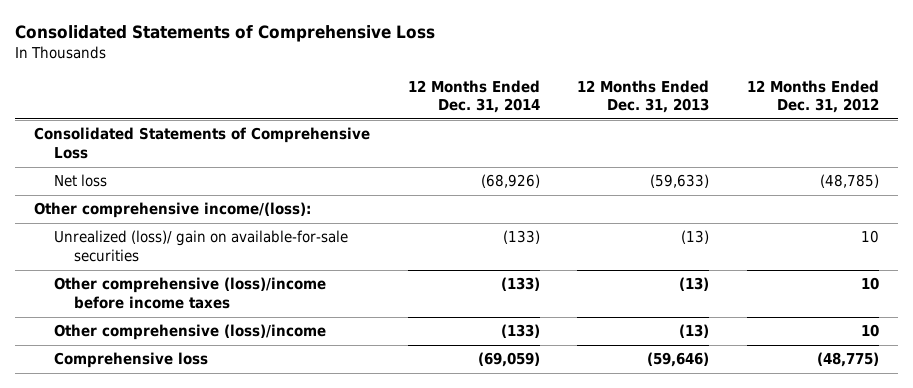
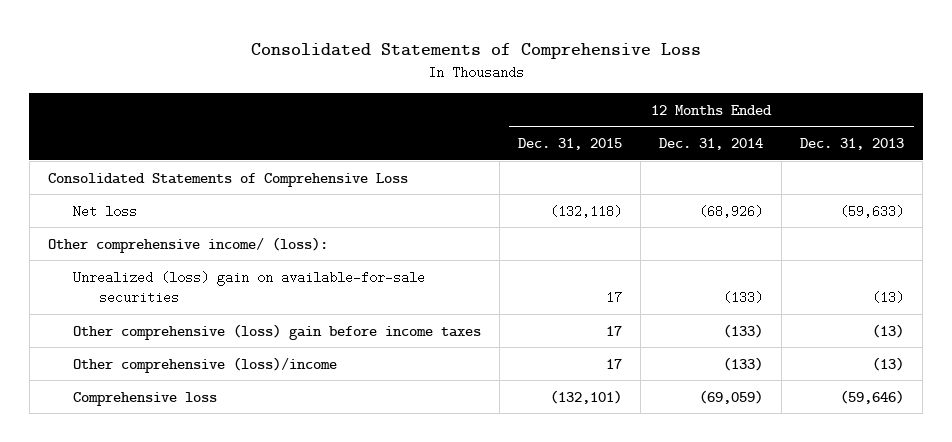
- | 12 Months Ended Dec. 31, 2014 | 12 Months Ended Dec. 31, 2013 | 12 Months Ended Dec. 31, 2012
+ | 12 Months Ended Dec. 31, 2015 | 12 Months Ended Dec. 31, 2014 | 12 Months Ended Dec. 31, 2013
- Other comprehensive income/(loss):
- Unrealized (loss)/ gain on available-for-sale securities | (133) | (13) | 10
- Other comprehensive (loss)/income before income taxes | (133) | (13) | 10
+ Other comprehensive income/ (loss):
+ Unrealized (loss) gain on available-for-sale securities | 17 | (133) | (13)
+ Other comprehensive (loss) gain before income taxes | 17 | (133) | (13)

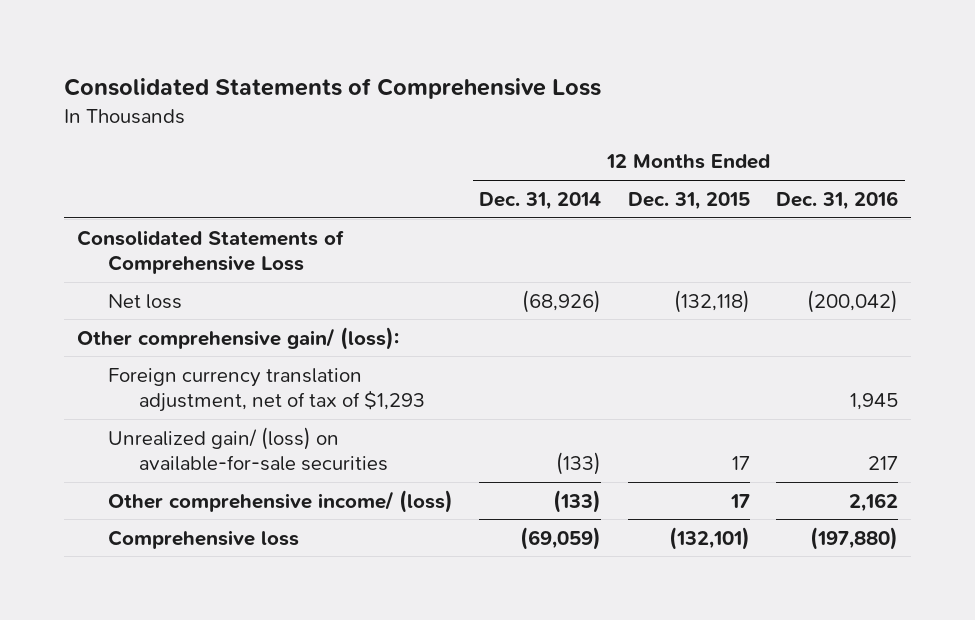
- | 12 Months Ended Dec. 31, 2015 | 12 Months Ended Dec. 31, 2014 | 12 Months Ended Dec. 31, 2013
+ | 12 Months Ended Dec. 31, 2014 | 12 Months Ended Dec. 31, 2015 | 12 Months Ended Dec. 31, 2016
- Other comprehensive income/ (loss):
- Unrealized (loss) gain on available-for-sale securities | 17 | (133) | (13)
- Other comprehensive (loss) gain before income taxes | 17 | (133) | (13)
- Other comprehensive (loss)/income | 17 | (133) | (13)
+ Other comprehensive gain/ (loss):
+ Foreign currency translation adjustment, net of tax of $1,293 | | | 1,945
+ Unrealized gain/ (loss) on available-for-sale securities | (133) | 17 | 217
+ Other comprehensive income/ (loss) | (133) | 17 | 2,162

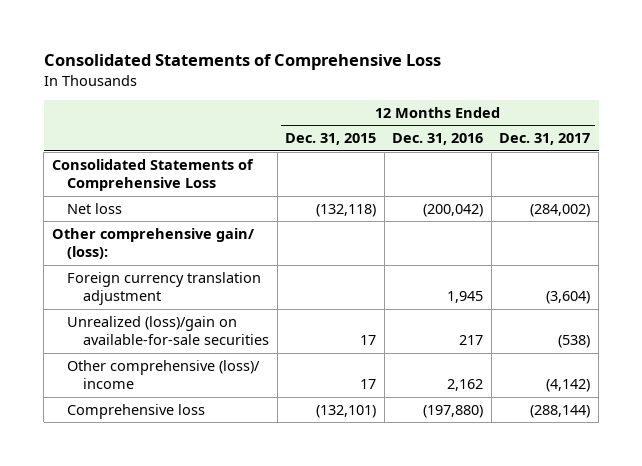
- | 12 Months Ended Dec. 31, 2014 | 12 Months Ended Dec. 31, 2015 | 12 Months Ended Dec. 31, 2016
+ | 12 Months Ended Dec. 31, 2015 | 12 Months Ended Dec. 31, 2016 | 12 Months Ended Dec. 31, 2017
- Foreign currency translation adjustment, net of tax of $1,293 | | | 1,945
- Unrealized gain/ (loss) on available-for-sale securities | (133) | 17 | 217
- Other comprehensive income/ (loss) | (133) | 17 | 2,162
+ Foreign currency translation adjustment | | 1,945 | (3,604)
+ Unrealized (loss)/gain on available-for-sale securities | 17 | 217 | (538)
+ Other comprehensive (loss)/ income | 17 | 2,162 | (4,142)

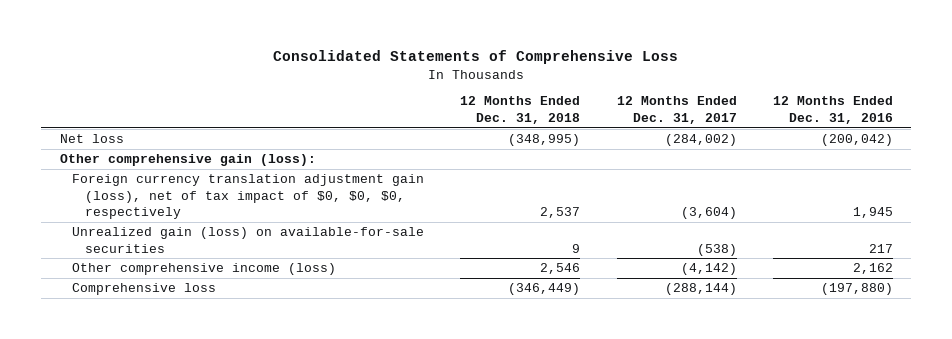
- | 12 Months Ended Dec. 31, 2015 | 12 Months Ended Dec. 31, 2016 | 12 Months Ended Dec. 31, 2017
+ | 12 Months Ended Dec. 31, 2018 | 12 Months Ended Dec. 31, 2017 | 12 Months Ended Dec. 31, 2016
- Consolidated Statements of Comprehensive Loss
- Other comprehensive gain/ (loss):
- Foreign currency translation adjustment | | 1,945 | (3,604)
- Unrealized (loss)/gain on available-for-sale securities | 17 | 217 | (538)
- Other comprehensive (loss)/ income | 17 | 2,162 | (4,142)
+ Other comprehensive gain (loss):
+ Foreign currency translation adjustment gain (loss), net of tax impact of $0, $0, $0, respectively | 2,537 | (3,604) | 1,945
+ Unrealized gain (loss) on available-for-sale securities | 9 | (538) | 217
+ Other comprehensive income (loss) | 2,546 | (4,142) | 2,162

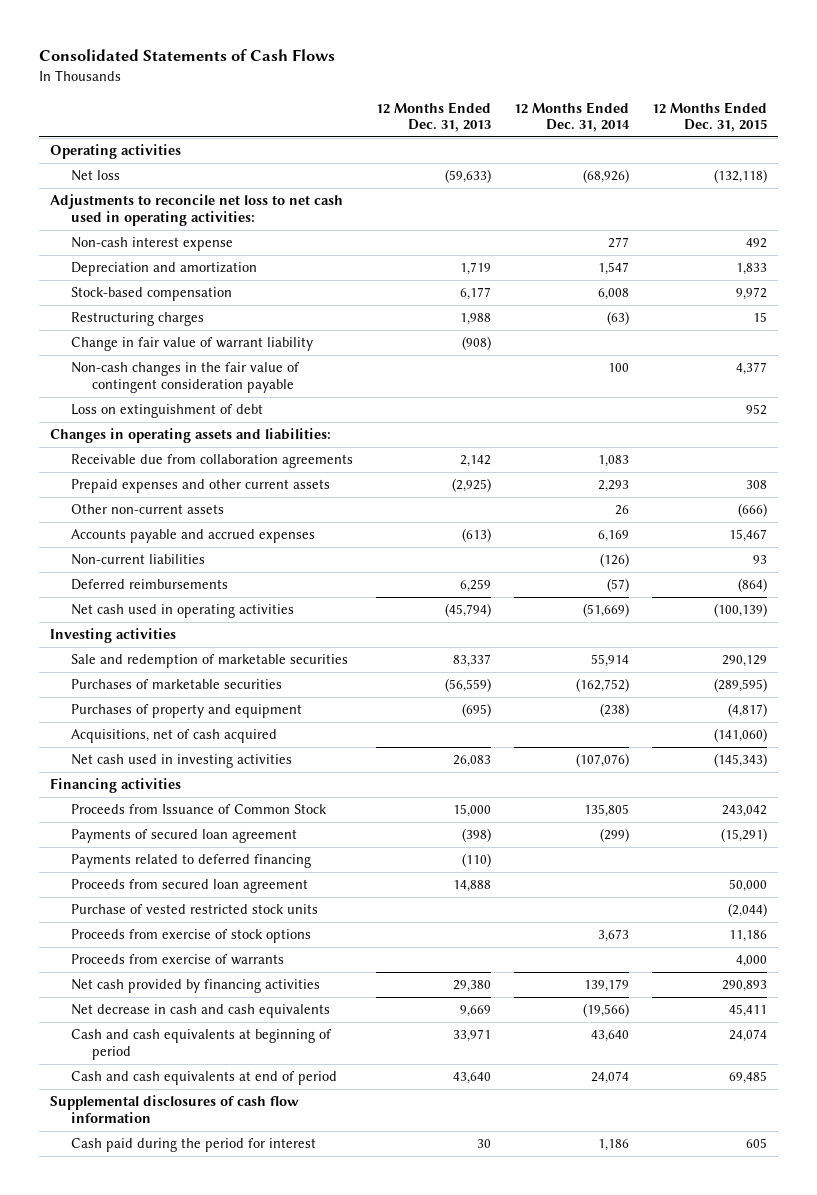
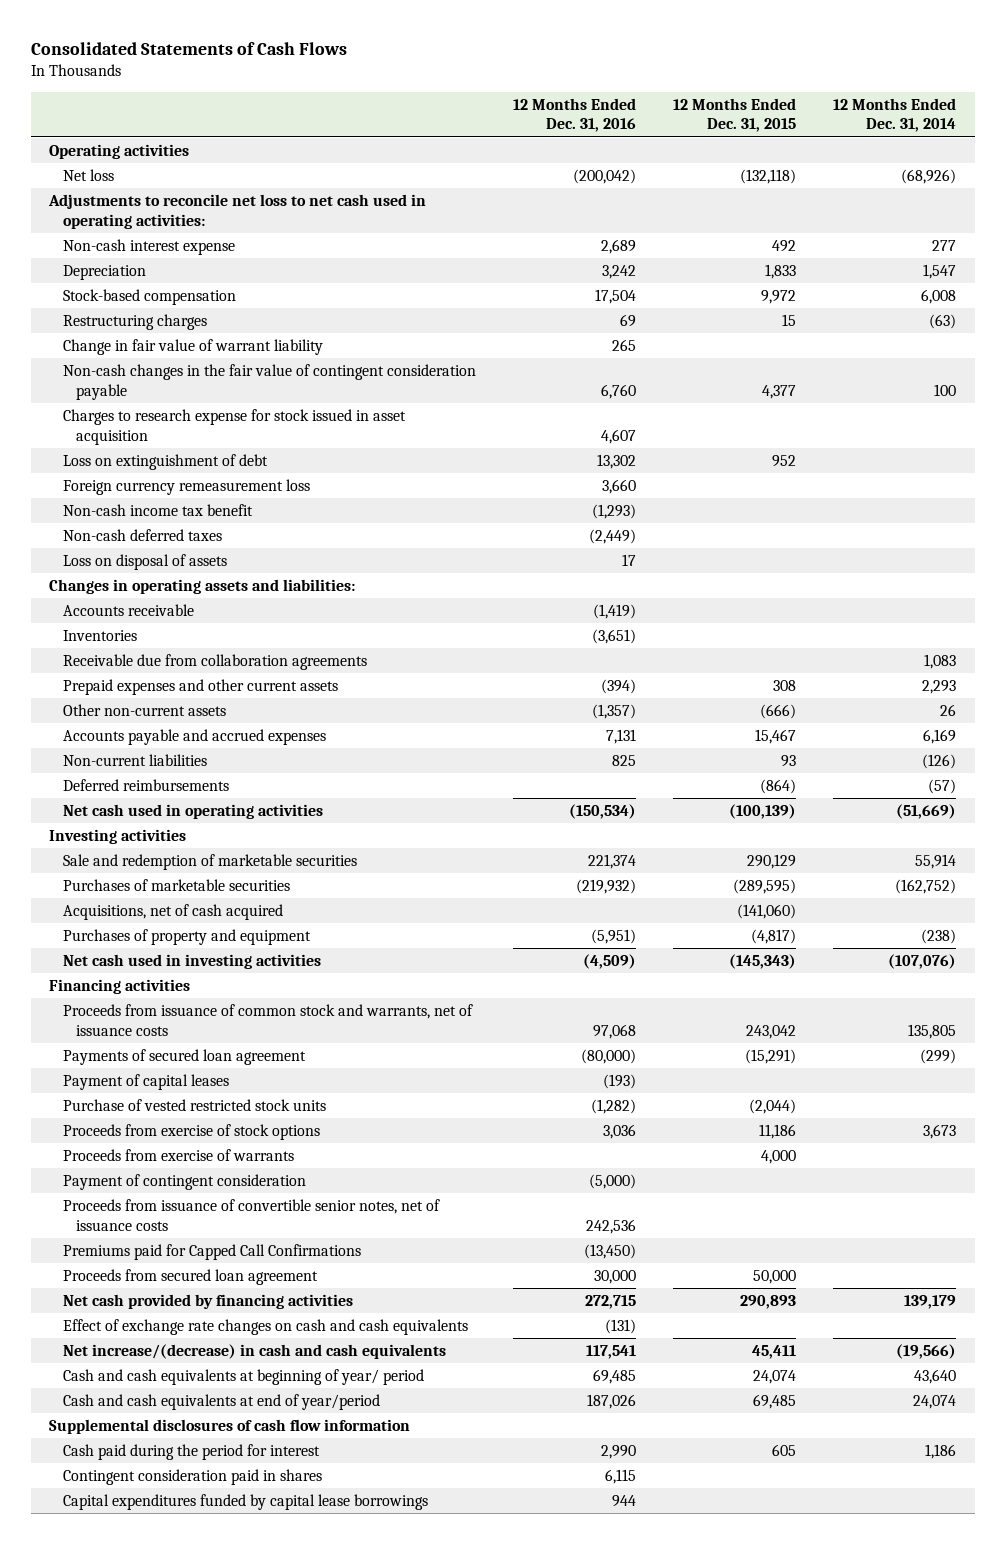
- | 12 Months Ended Dec. 31, 2013 | 12 Months Ended Dec. 31, 2014 | 12 Months Ended Dec. 31, 2015
+ | 12 Months Ended Dec. 31, 2016 | 12 Months Ended Dec. 31, 2015 | 12 Months Ended Dec. 31, 2014
- Depreciation and amortization | 1,719 | 1,547 | 1,833
+ Depreciation | 3,242 | 1,833 | 1,547
+ Charges to research expense for stock issued in asset acquisition | 4,607 | |
+ Foreign currency remeasurement loss | 3,660 | |
+ Non-cash income tax benefit | (1,293) | |
+ Non-cash deferred taxes | (2,449) | |
+ Loss on disposal of assets | 17 | |
+ Accounts receivable | (1,419) | |
+ Inventories | (3,651) | |
moved down: Purchases of property and equipment | (5,951) | (4,817) | (238)
- Proceeds from Issuance of Common Stock | 15,000 | 135,805 | 243,042
+ Proceeds from issuance of common stock and warrants, net of issuance costs | 97,068 | 243,042 | 135,805
- Payments related to deferred financing | (110) | |
+ Payment of capital leases | (193) | |
+ Payment of contingent consideration | (5,000) | |
+ Proceeds from issuance of convertible senior notes, net of issuance costs | 242,536 | |
+ Premiums paid for Capped Call Confirmations | (13,450) | |
moved down: Proceeds from secured loan agreement | 30,000 | 50,000 |
- Net decrease in cash and cash equivalents | 9,669 | (19,566) | 45,411
- Cash and cash equivalents at beginning of period | 33,971 | 43,640 | 24,074
- Cash and cash equivalents at end of period | 43,640 | 24,074 | 69,485
+ Effect of exchange rate changes on cash and cash equivalents | (131) | |
+ Net increase/(decrease) in cash and cash equivalents | 117,541 | 45,411 | (19,566)
+ Cash and cash equivalents at beginning of year/ period | 69,485 | 24,074 | 43,640
+ Cash and cash equivalents at end of year/period | 187,026 | 69,485 | 24,074
+ Contingent consideration paid in shares | 6,115 | |
+ Capital expenditures funded by capital lease borrowings | 944 | |

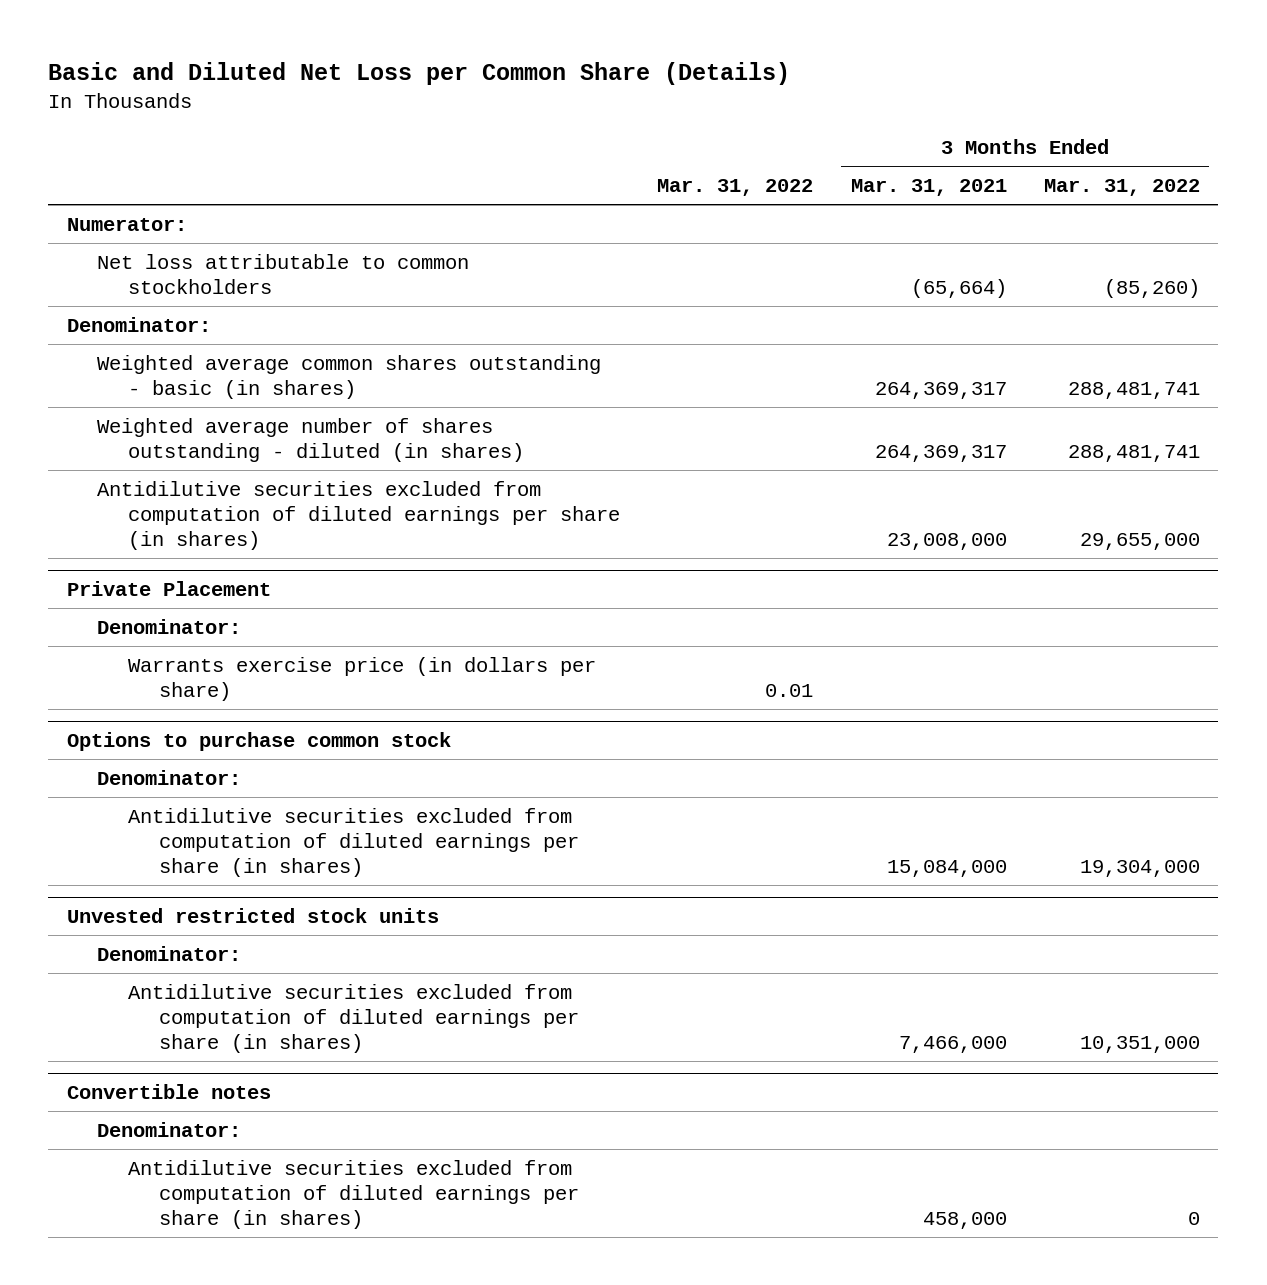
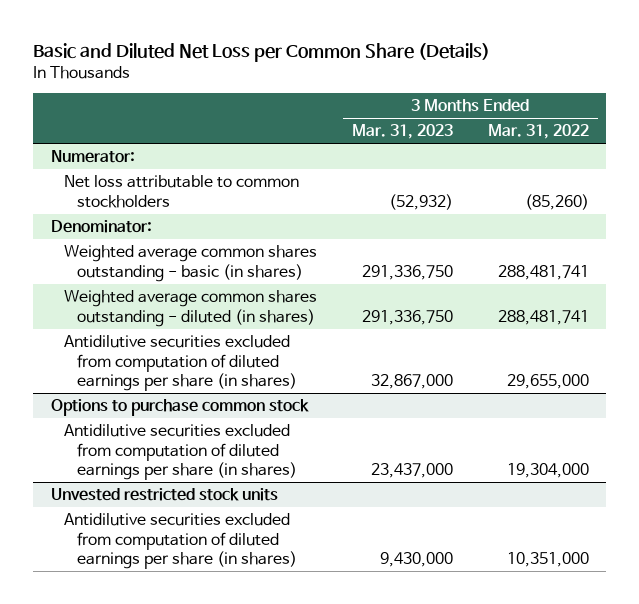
- | Mar. 31, 2022 | 3 Months Ended Mar. 31, 2021 | 3 Months Ended Mar. 31, 2022
+ | 3 Months Ended Mar. 31, 2023 | 3 Months Ended Mar. 31, 2022
- Weighted average number of shares outstanding - diluted (in shares) | | 264,369,317 | 288,481,741
+ Weighted average common shares outstanding - diluted (in shares) | 291,336,750 | 288,481,741
- Private Placement
- Denominator:
- Warrants exercise price (in dollars per share) | 0.01 | |
@ Options to purchase common stock
- Denominator:
@ Unvested restricted stock units
- Denominator:
- Convertible notes
- Denominator:
- Antidilutive securities excluded from computation of diluted earnings per share (in shares) | | 458,000 | 0

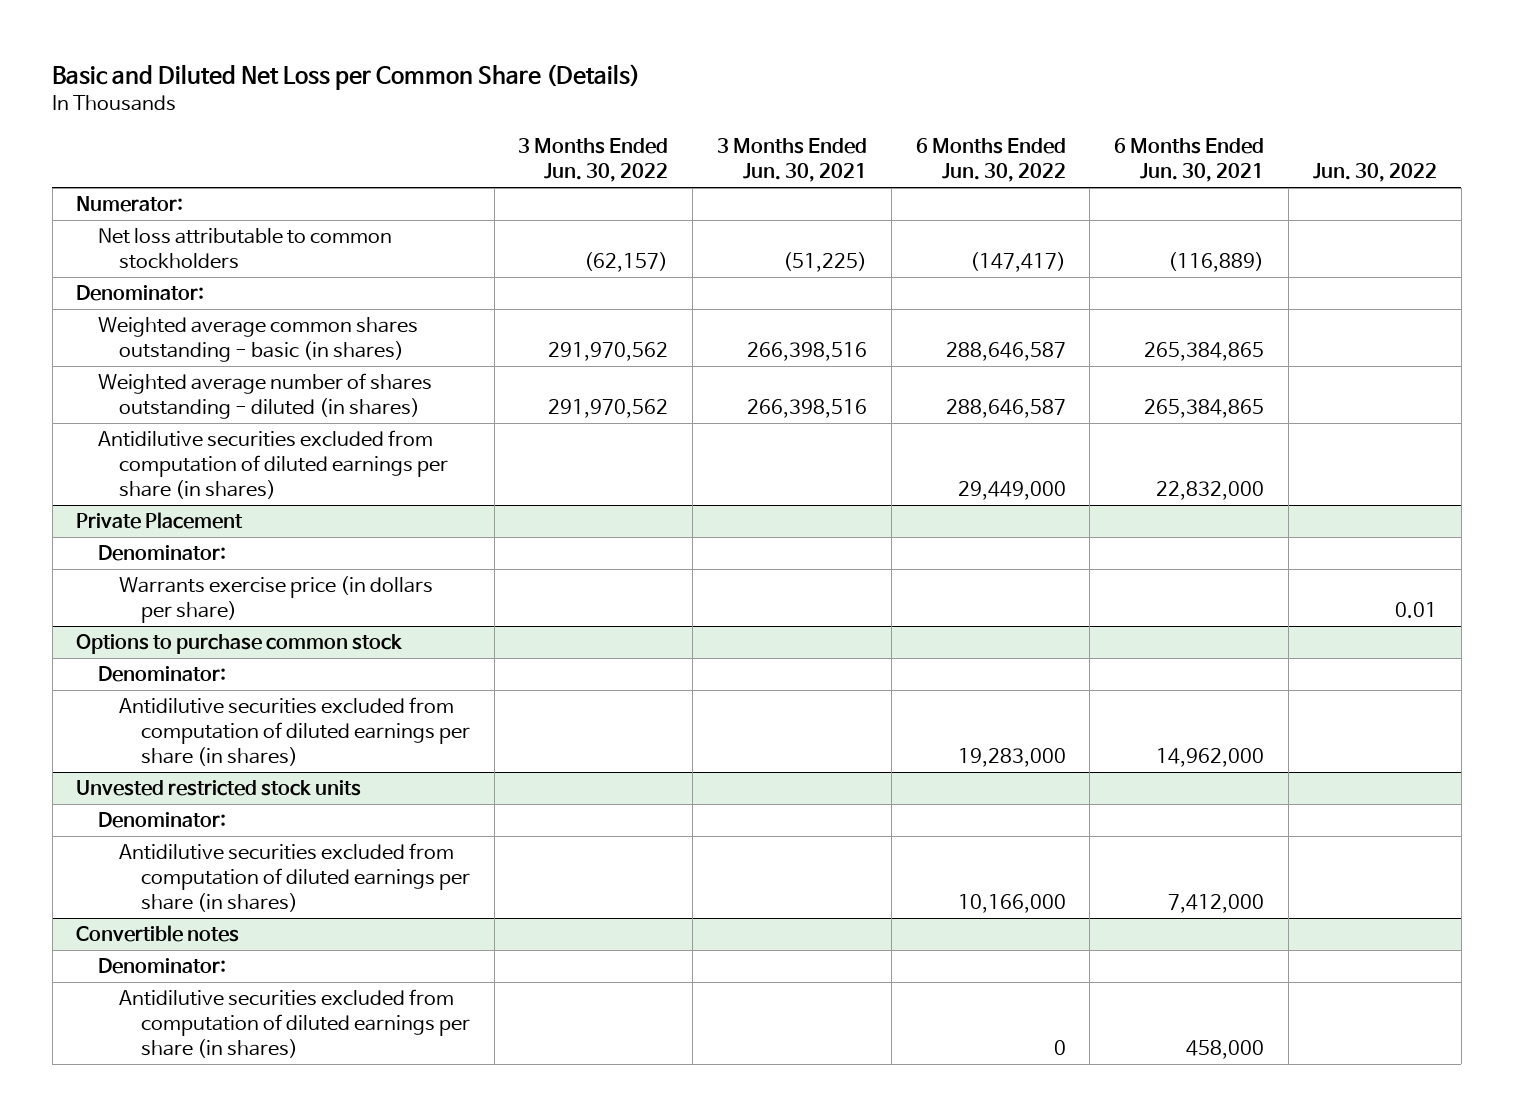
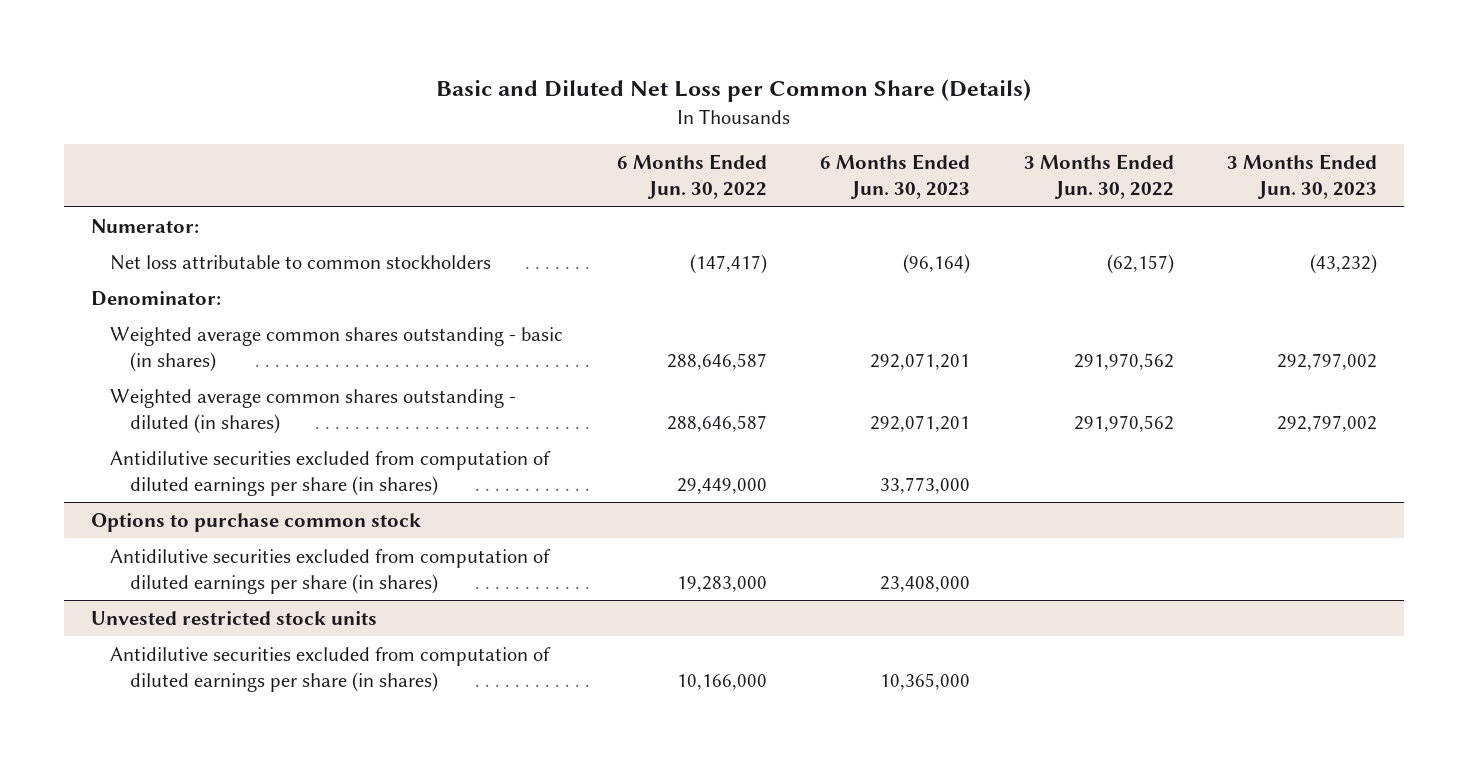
- | 3 Months Ended Jun. 30, 2022 | 3 Months Ended Jun. 30, 2021 | 6 Months Ended Jun. 30, 2022 | 6 Months Ended Jun. 30, 2021 | Jun. 30, 2022
+ | 6 Months Ended Jun. 30, 2022 | 6 Months Ended Jun. 30, 2023 | 3 Months Ended Jun. 30, 2022 | 3 Months Ended Jun. 30, 2023
- Weighted average number of shares outstanding - diluted (in shares) | 291,970,562 | 266,398,516 | 288,646,587 | 265,384,865 |
+ Weighted average common shares outstanding - diluted (in shares) | 288,646,587 | 292,071,201 | 291,970,562 | 292,797,002
- Private Placement
- Denominator:
- Warrants exercise price (in dollars per share) | | | | | 0.01
@ Options to purchase common stock
- Denominator:
@ Unvested restricted stock units
- Denominator:
- Convertible notes
- Denominator:
- Antidilutive securities excluded from computation of diluted earnings per share (in shares) | | | 0 | 458,000 |

